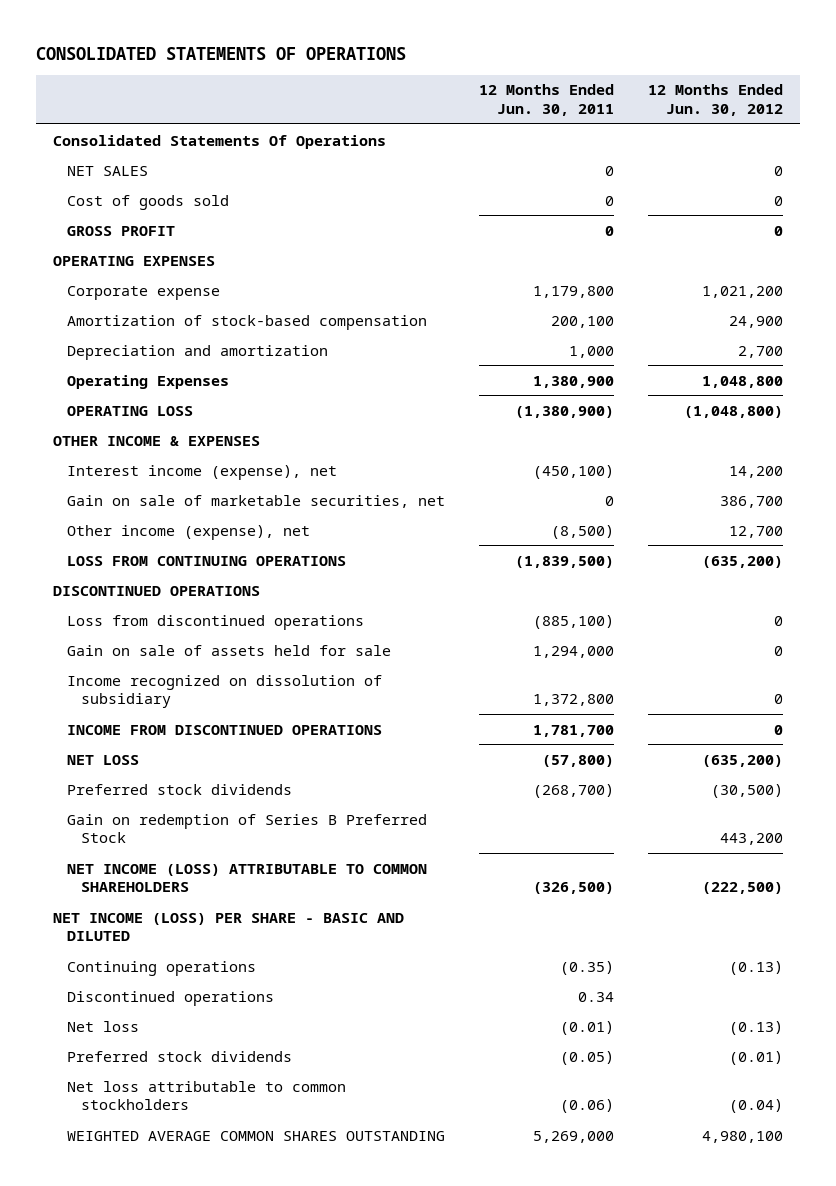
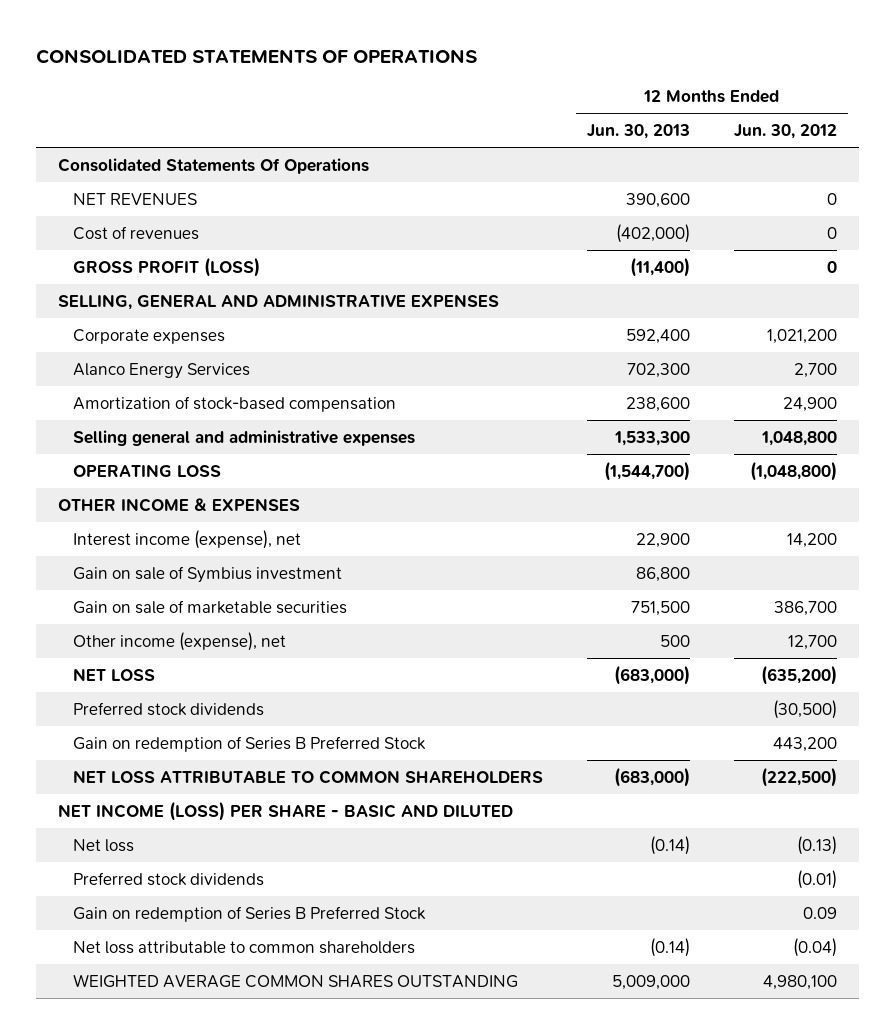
- | 12 Months Ended Jun. 30, 2011 | 12 Months Ended Jun. 30, 2012
+ | 12 Months Ended Jun. 30, 2013 | 12 Months Ended Jun. 30, 2012
- NET SALES | 0 | 0
- Cost of goods sold | 0 | 0
- GROSS PROFIT | 0 | 0
- OPERATING EXPENSES
- Corporate expense | 1,179,800 | 1,021,200
+ NET REVENUES | 390,600 | 0
+ Cost of revenues | (402,000) | 0
+ GROSS PROFIT (LOSS) | (11,400) | 0
+ SELLING, GENERAL AND ADMINISTRATIVE EXPENSES
+ Corporate expenses | 592,400 | 1,021,200
+ Alanco Energy Services | 702,300 | 2,700
- Depreciation and amortization | 1,000 | 2,700
- Operating Expenses | 1,380,900 | 1,048,800
+ Selling general and administrative expenses | 1,533,300 | 1,048,800
- Gain on sale of marketable securities, net | 0 | 386,700
+ Gain on sale of Symbius investment | 86,800 |
+ Gain on sale of marketable securities | 751,500 | 386,700
- LOSS FROM CONTINUING OPERATIONS | (1,839,500) | (635,200)
- DISCONTINUED OPERATIONS
- Loss from discontinued operations | (885,100) | 0
- Gain on sale of assets held for sale | 1,294,000 | 0
- Income recognized on dissolution of subsidiary | 1,372,800 | 0
- INCOME FROM DISCONTINUED OPERATIONS | 1,781,700 | 0
- NET INCOME (LOSS) ATTRIBUTABLE TO COMMON SHAREHOLDERS | (326,500) | (222,500)
+ NET LOSS ATTRIBUTABLE TO COMMON SHAREHOLDERS | (683,000) | (222,500)
- Continuing operations | (0.35) | (0.13)
- Discontinued operations | 0.34 |
- Net loss attributable to common stockholders | (0.06) | (0.04)
+ Gain on redemption of Series B Preferred Stock | | 0.09
+ Net loss attributable to common shareholders | (0.14) | (0.04)

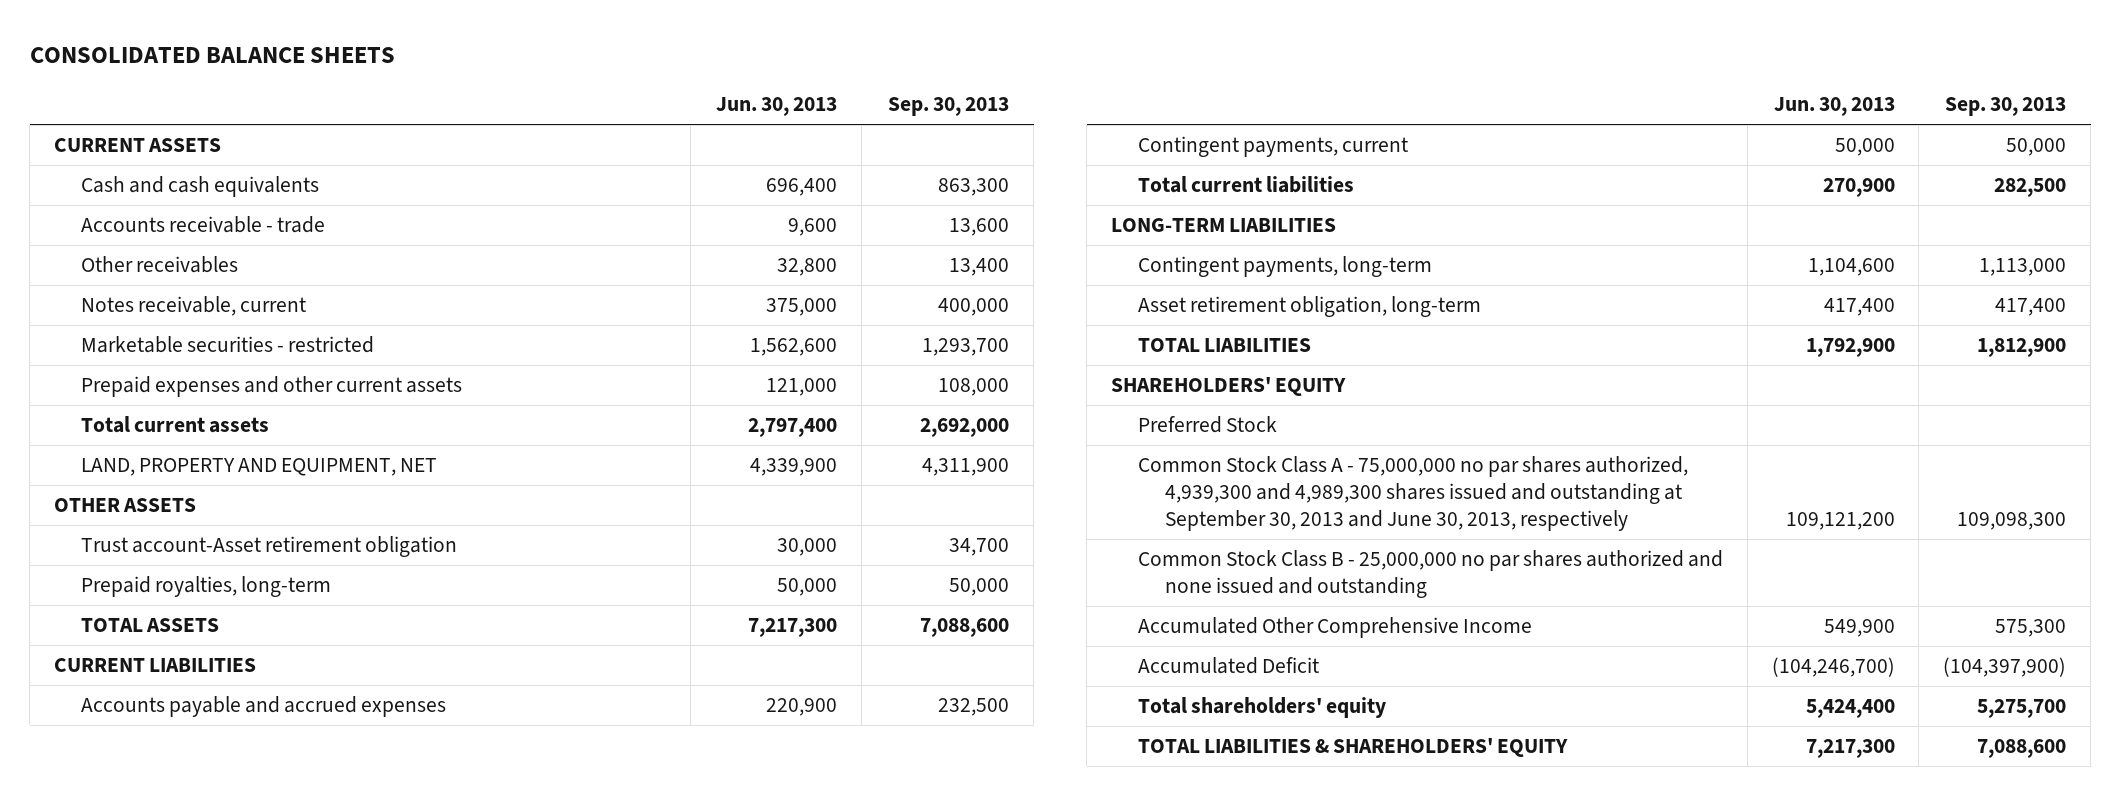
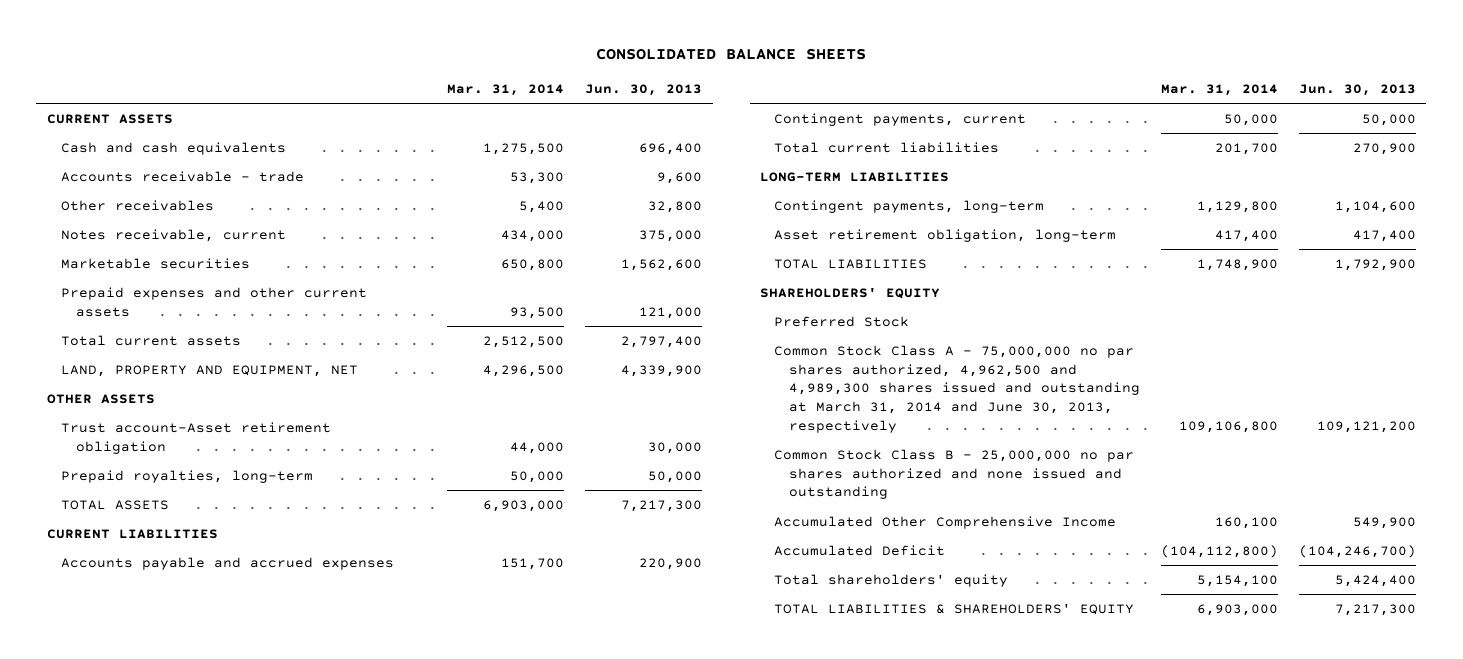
- | Jun. 30, 2013 | Sep. 30, 2013
+ | Mar. 31, 2014 | Jun. 30, 2013
- Marketable securities - restricted | 1,562,600 | 1,293,700
+ Marketable securities | 650,800 | 1,562,600
- Common Stock Class A - 75,000,000 no par shares authorized, 4,939,300 and 4,989,300 shares issued and outstanding at September 30, 2013 and June 30, 2013, respectively | 109,121,200 | 109,098,300
+ Common Stock Class A - 75,000,000 no par shares authorized, 4,962,500 and 4,989,300 shares issued and outstanding at March 31, 2014 and June 30, 2013, respectively | 109,106,800 | 109,121,200

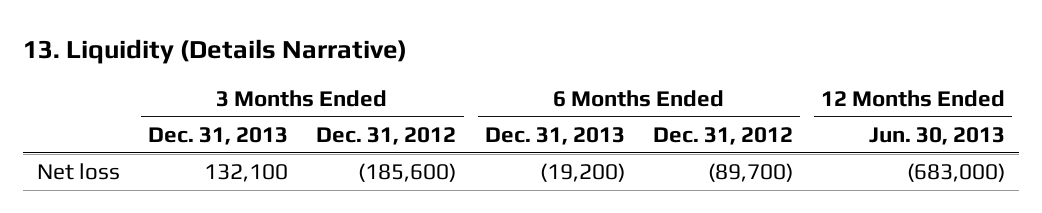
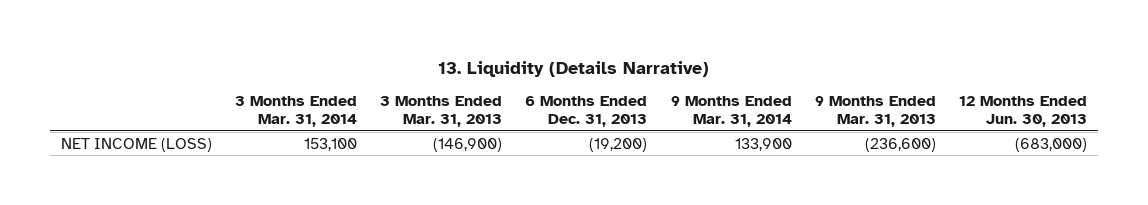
- | 3 Months Ended Dec. 31, 2013 | 3 Months Ended Dec. 31, 2012 | 6 Months Ended Dec. 31, 2013 | 6 Months Ended Dec. 31, 2012 | 12 Months Ended Jun. 30, 2013
+ | 3 Months Ended Mar. 31, 2014 | 3 Months Ended Mar. 31, 2013 | 6 Months Ended Dec. 31, 2013 | 9 Months Ended Mar. 31, 2014 | 9 Months Ended Mar. 31, 2013 | 12 Months Ended Jun. 30, 2013
- Net loss | 132,100 | (185,600) | (19,200) | (89,700) | (683,000)
+ NET INCOME (LOSS) | 153,100 | (146,900) | (19,200) | 133,900 | (236,600) | (683,000)

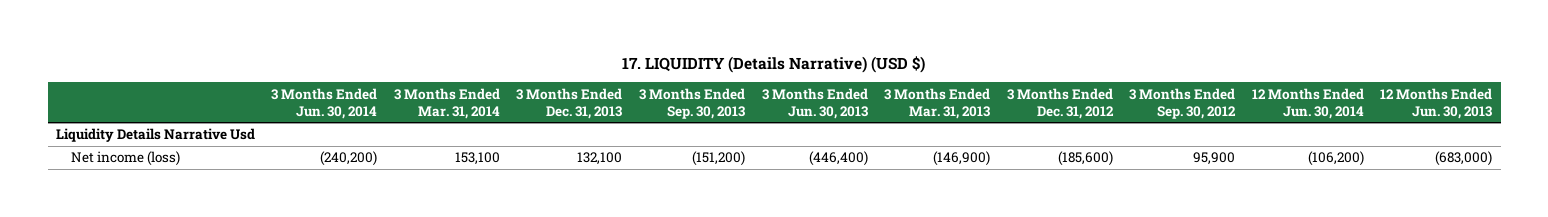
- 13. Liquidity (Details Narrative)
+ 17. LIQUIDITY (Details Narrative) (USD $)
- | 3 Months Ended Mar. 31, 2014 | 3 Months Ended Mar. 31, 2013 | 6 Months Ended Dec. 31, 2013 | 9 Months Ended Mar. 31, 2014 | 9 Months Ended Mar. 31, 2013 | 12 Months Ended Jun. 30, 2013
+ | 3 Months Ended Jun. 30, 2014 | 3 Months Ended Mar. 31, 2014 | 3 Months Ended Dec. 31, 2013 | 3 Months Ended Sep. 30, 2013 | 3 Months Ended Jun. 30, 2013 | 3 Months Ended Mar. 31, 2013 | 3 Months Ended Dec. 31, 2012 | 3 Months Ended Sep. 30, 2012 | 12 Months Ended Jun. 30, 2014 | 12 Months Ended Jun. 30, 2013
- NET INCOME (LOSS) | 153,100 | (146,900) | (19,200) | 133,900 | (236,600) | (683,000)
+ Liquidity Details Narrative Usd
+ Net income (loss) | (240,200) | 153,100 | 132,100 | (151,200) | (446,400) | (146,900) | (185,600) | 95,900 | (106,200) | (683,000)

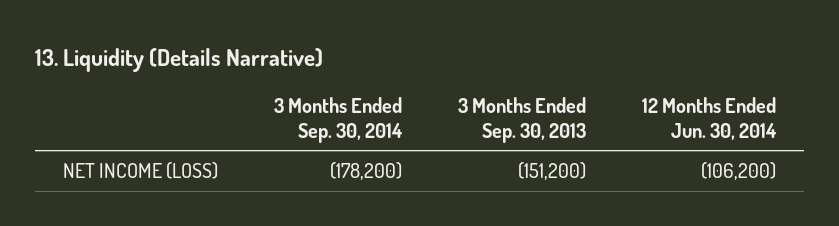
- 17. LIQUIDITY (Details Narrative) (USD $)
+ 13. Liquidity (Details Narrative)
- | 3 Months Ended Jun. 30, 2014 | 3 Months Ended Mar. 31, 2014 | 3 Months Ended Dec. 31, 2013 | 3 Months Ended Sep. 30, 2013 | 3 Months Ended Jun. 30, 2013 | 3 Months Ended Mar. 31, 2013 | 3 Months Ended Dec. 31, 2012 | 3 Months Ended Sep. 30, 2012 | 12 Months Ended Jun. 30, 2014 | 12 Months Ended Jun. 30, 2013
+ | 3 Months Ended Sep. 30, 2014 | 3 Months Ended Sep. 30, 2013 | 12 Months Ended Jun. 30, 2014
- Liquidity Details Narrative Usd
- Net income (loss) | (240,200) | 153,100 | 132,100 | (151,200) | (446,400) | (146,900) | (185,600) | 95,900 | (106,200) | (683,000)
+ NET INCOME (LOSS) | (178,200) | (151,200) | (106,200)

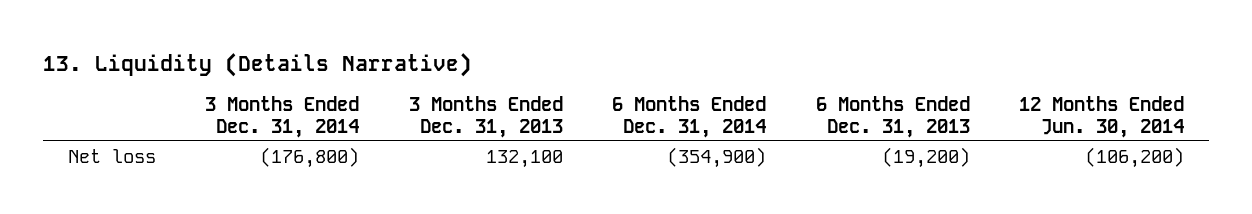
- | 3 Months Ended Sep. 30, 2014 | 3 Months Ended Sep. 30, 2013 | 12 Months Ended Jun. 30, 2014
+ | 3 Months Ended Dec. 31, 2014 | 3 Months Ended Dec. 31, 2013 | 6 Months Ended Dec. 31, 2014 | 6 Months Ended Dec. 31, 2013 | 12 Months Ended Jun. 30, 2014
- NET INCOME (LOSS) | (178,200) | (151,200) | (106,200)
+ Net loss | (176,800) | 132,100 | (354,900) | (19,200) | (106,200)

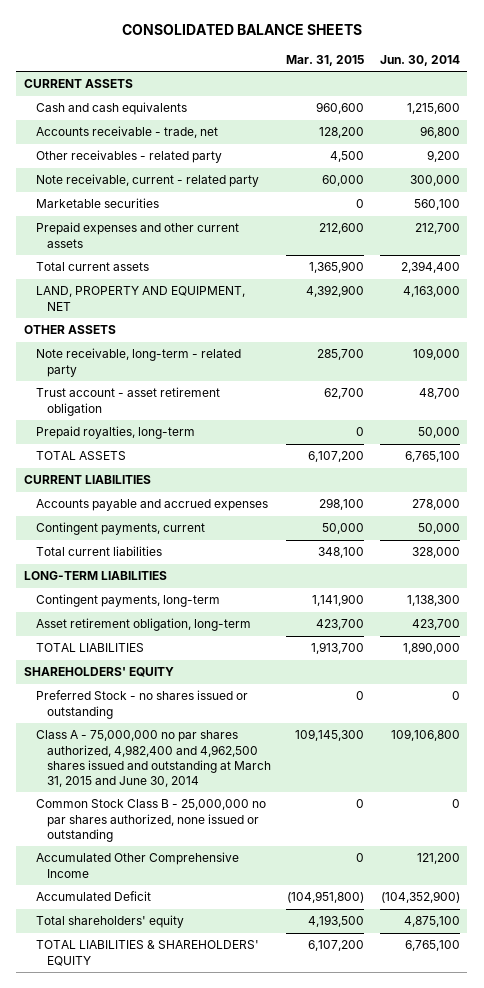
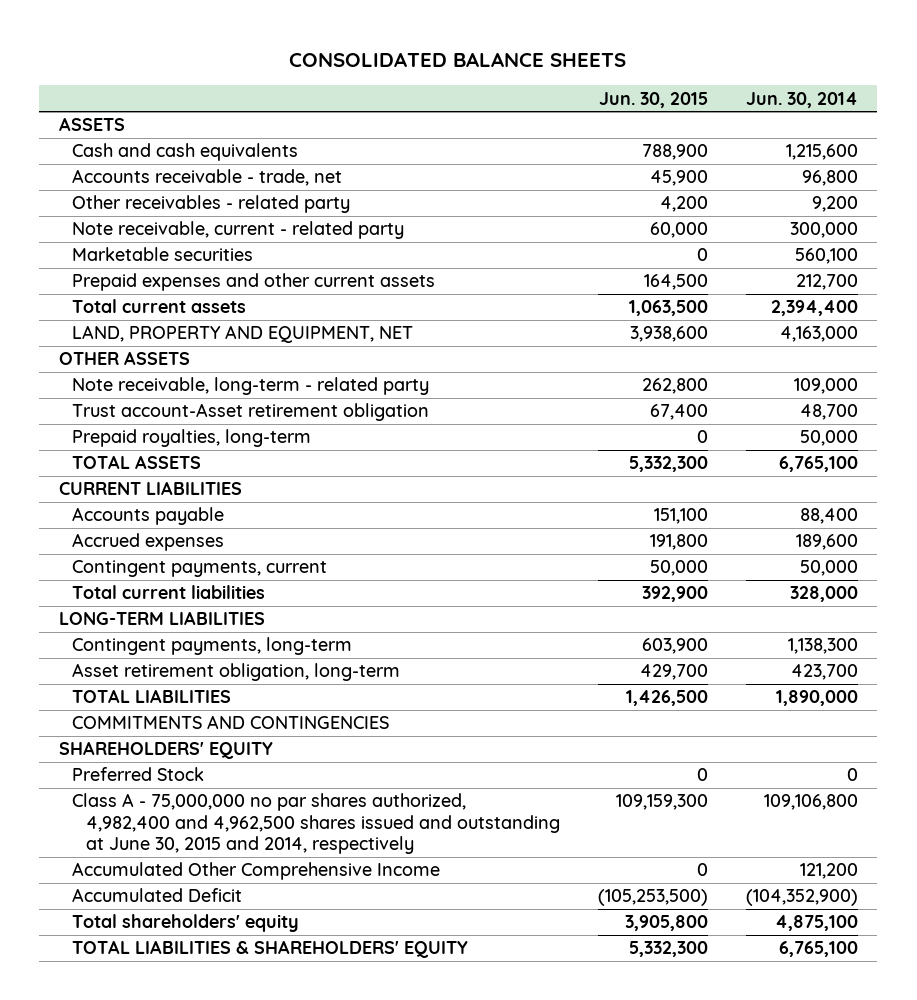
- | Mar. 31, 2015 | Jun. 30, 2014
+ | Jun. 30, 2015 | Jun. 30, 2014
- CURRENT ASSETS
+ ASSETS
- Trust account - asset retirement obligation | 62,700 | 48,700
+ Trust account-Asset retirement obligation | 67,400 | 48,700
- Accounts payable and accrued expenses | 298,100 | 278,000
+ Accounts payable | 151,100 | 88,400
+ Accrued expenses | 191,800 | 189,600
+ COMMITMENTS AND CONTINGENCIES
- Preferred Stock - no shares issued or outstanding | 0 | 0
- Class A - 75,000,000 no par shares authorized, 4,982,400 and 4,962,500 shares issued and outstanding at March 31, 2015 and June 30, 2014 | 109,145,300 | 109,106,800
- Common Stock Class B - 25,000,000 no par shares authorized, none issued or outstanding | 0 | 0
+ Preferred Stock | 0 | 0
+ Class A - 75,000,000 no par shares authorized, 4,982,400 and 4,962,500 shares issued and outstanding at June 30, 2015 and 2014, respectively | 109,159,300 | 109,106,800

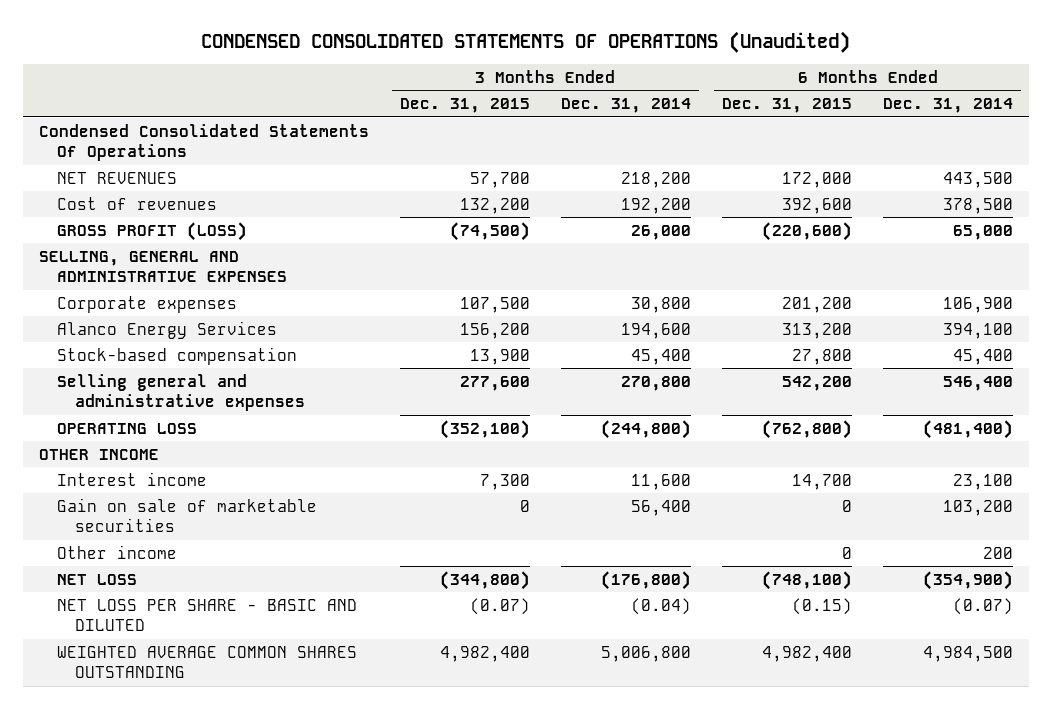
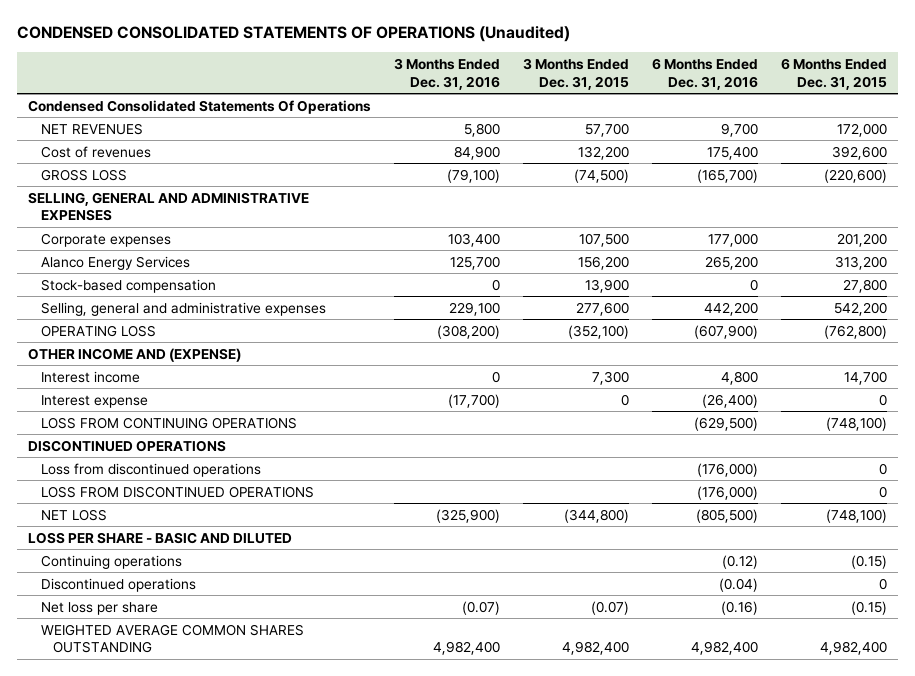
- | 3 Months Ended Dec. 31, 2015 | 3 Months Ended Dec. 31, 2014 | 6 Months Ended Dec. 31, 2015 | 6 Months Ended Dec. 31, 2014
+ | 3 Months Ended Dec. 31, 2016 | 3 Months Ended Dec. 31, 2015 | 6 Months Ended Dec. 31, 2016 | 6 Months Ended Dec. 31, 2015
- GROSS PROFIT (LOSS) | (74,500) | 26,000 | (220,600) | 65,000
+ GROSS LOSS | (79,100) | (74,500) | (165,700) | (220,600)
- Selling general and administrative expenses | 277,600 | 270,800 | 542,200 | 546,400
+ Selling, general and administrative expenses | 229,100 | 277,600 | 442,200 | 542,200
- OTHER INCOME
+ OTHER INCOME AND (EXPENSE)
- Gain on sale of marketable securities | 0 | 56,400 | 0 | 103,200
- Other income | | | 0 | 200
+ Interest expense | (17,700) | 0 | (26,400) | 0
+ LOSS FROM CONTINUING OPERATIONS | | | (629,500) | (748,100)
+ DISCONTINUED OPERATIONS
+ Loss from discontinued operations | | | (176,000) | 0
+ LOSS FROM DISCONTINUED OPERATIONS | | | (176,000) | 0
- NET LOSS PER SHARE - BASIC AND DILUTED | (0.07) | (0.04) | (0.15) | (0.07)
+ LOSS PER SHARE - BASIC AND DILUTED
+ Continuing operations | | | (0.12) | (0.15)
+ Discontinued operations | | | (0.04) | 0
+ Net loss per share | (0.07) | (0.07) | (0.16) | (0.15)

